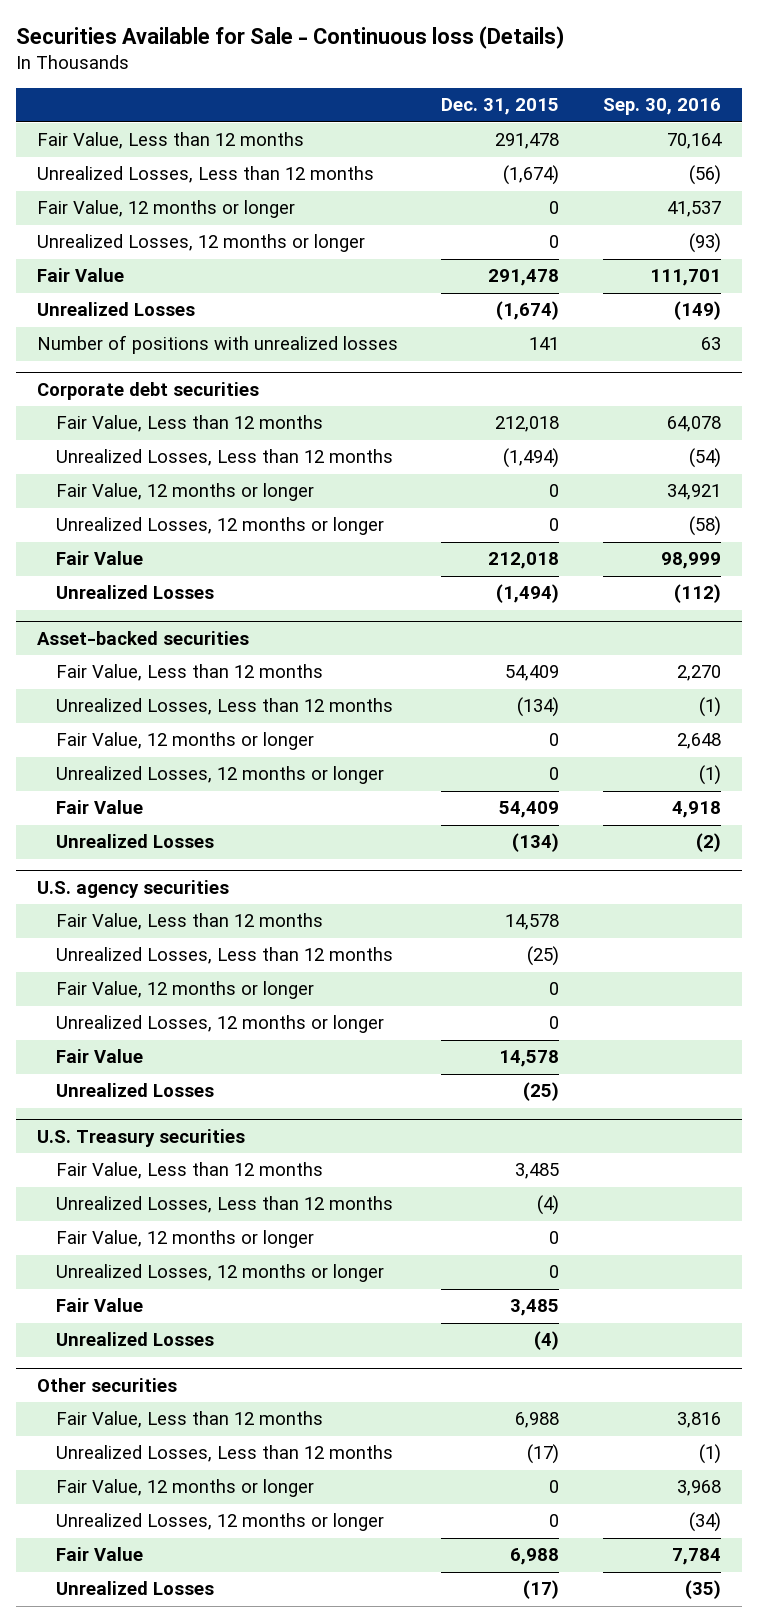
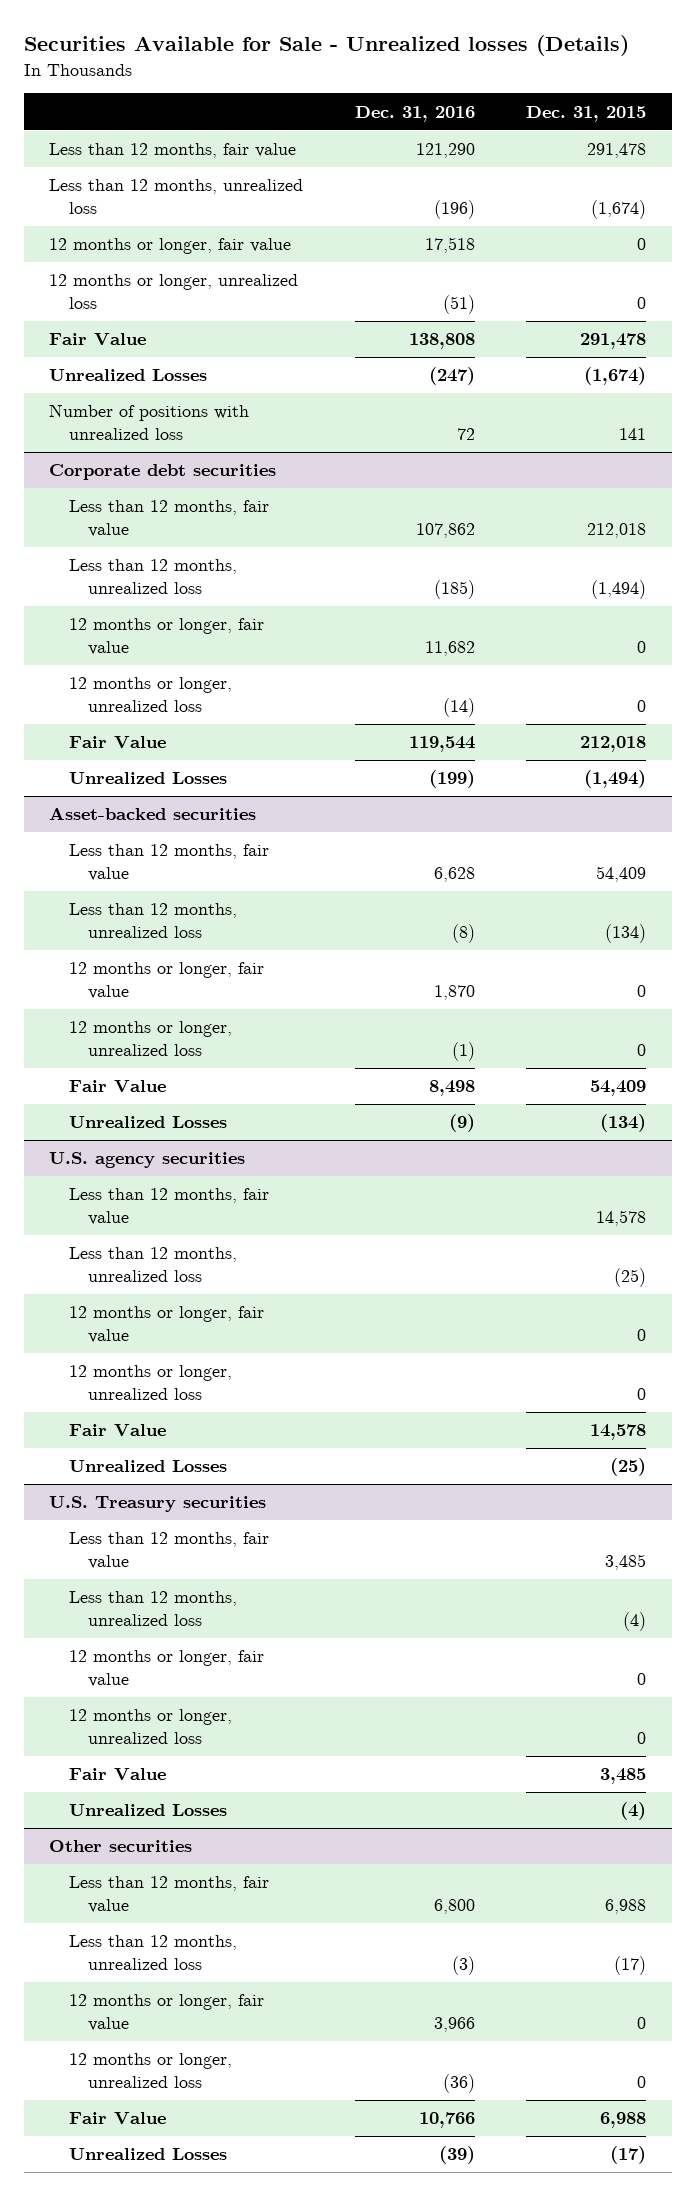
- Securities Available for Sale - Continuous loss (Details)
+ Securities Available for Sale - Unrealized losses (Details)
- | Dec. 31, 2015 | Sep. 30, 2016
+ | Dec. 31, 2016 | Dec. 31, 2015
- Fair Value, Less than 12 months | 291,478 | 70,164
- Unrealized Losses, Less than 12 months | (1,674) | (56)
- Fair Value, 12 months or longer | 0 | 41,537
- Unrealized Losses, 12 months or longer | 0 | (93)
+ Less than 12 months, fair value | 121,290 | 291,478
+ Less than 12 months, unrealized loss | (196) | (1,674)
+ 12 months or longer, fair value | 17,518 | 0
+ 12 months or longer, unrealized loss | (51) | 0
- Number of positions with unrealized losses | 141 | 63
+ Number of positions with unrealized loss | 72 | 141
@ Corporate debt securities
- Fair Value, Less than 12 months | 212,018 | 64,078
- Unrealized Losses, Less than 12 months | (1,494) | (54)
- Fair Value, 12 months or longer | 0 | 34,921
- Unrealized Losses, 12 months or longer | 0 | (58)
+ Less than 12 months, fair value | 107,862 | 212,018
+ Less than 12 months, unrealized loss | (185) | (1,494)
+ 12 months or longer, fair value | 11,682 | 0
+ 12 months or longer, unrealized loss | (14) | 0
@ Asset-backed securities
- Fair Value, Less than 12 months | 54,409 | 2,270
- Unrealized Losses, Less than 12 months | (134) | (1)
- Fair Value, 12 months or longer | 0 | 2,648
- Unrealized Losses, 12 months or longer | 0 | (1)
+ Less than 12 months, fair value | 6,628 | 54,409
+ Less than 12 months, unrealized loss | (8) | (134)
+ 12 months or longer, fair value | 1,870 | 0
+ 12 months or longer, unrealized loss | (1) | 0
@ U.S. agency securities
- Fair Value, Less than 12 months | 14,578 |
- Unrealized Losses, Less than 12 months | (25) |
- Fair Value, 12 months or longer | 0 |
- Unrealized Losses, 12 months or longer | 0 |
+ Less than 12 months, fair value | | 14,578
+ Less than 12 months, unrealized loss | | (25)
+ 12 months or longer, fair value | | 0
+ 12 months or longer, unrealized loss | | 0
@ U.S. Treasury securities
- Fair Value, Less than 12 months | 3,485 |
- Unrealized Losses, Less than 12 months | (4) |
- Fair Value, 12 months or longer | 0 |
- Unrealized Losses, 12 months or longer | 0 |
+ Less than 12 months, fair value | | 3,485
+ Less than 12 months, unrealized loss | | (4)
+ 12 months or longer, fair value | | 0
+ 12 months or longer, unrealized loss | | 0
@ Other securities
- Fair Value, Less than 12 months | 6,988 | 3,816
- Unrealized Losses, Less than 12 months | (17) | (1)
- Fair Value, 12 months or longer | 0 | 3,968
- Unrealized Losses, 12 months or longer | 0 | (34)
+ Less than 12 months, fair value | 6,800 | 6,988
+ Less than 12 months, unrealized loss | (3) | (17)
+ 12 months or longer, fair value | 3,966 | 0
+ 12 months or longer, unrealized loss | (36) | 0

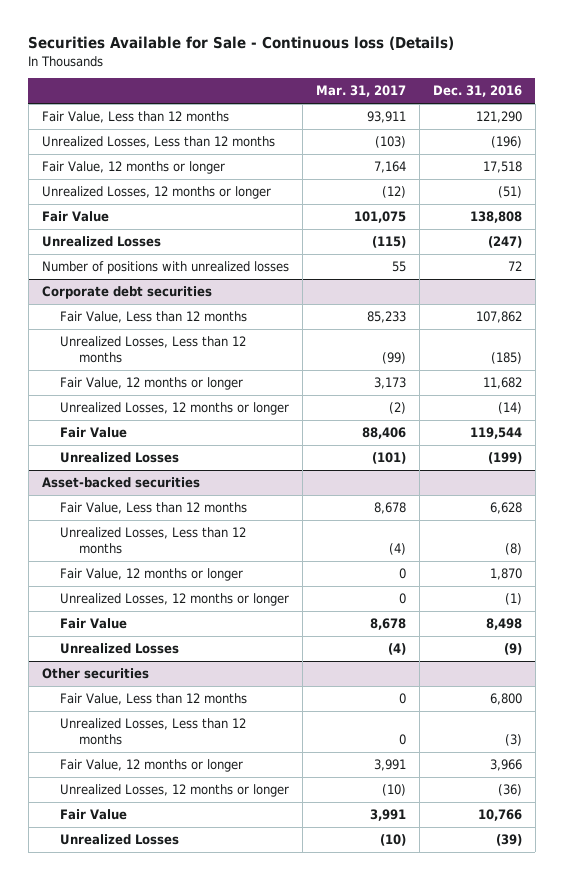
- Securities Available for Sale - Unrealized losses (Details)
+ Securities Available for Sale - Continuous loss (Details)
- | Dec. 31, 2016 | Dec. 31, 2015
+ | Mar. 31, 2017 | Dec. 31, 2016
- Less than 12 months, fair value | 121,290 | 291,478
- Less than 12 months, unrealized loss | (196) | (1,674)
- 12 months or longer, fair value | 17,518 | 0
- 12 months or longer, unrealized loss | (51) | 0
+ Fair Value, Less than 12 months | 93,911 | 121,290
+ Unrealized Losses, Less than 12 months | (103) | (196)
+ Fair Value, 12 months or longer | 7,164 | 17,518
+ Unrealized Losses, 12 months or longer | (12) | (51)
- Number of positions with unrealized loss | 72 | 141
+ Number of positions with unrealized losses | 55 | 72
@ Corporate debt securities
- Less than 12 months, fair value | 107,862 | 212,018
- Less than 12 months, unrealized loss | (185) | (1,494)
- 12 months or longer, fair value | 11,682 | 0
- 12 months or longer, unrealized loss | (14) | 0
+ Fair Value, Less than 12 months | 85,233 | 107,862
+ Unrealized Losses, Less than 12 months | (99) | (185)
+ Fair Value, 12 months or longer | 3,173 | 11,682
+ Unrealized Losses, 12 months or longer | (2) | (14)
@ Asset-backed securities
- Less than 12 months, fair value | 6,628 | 54,409
- Less than 12 months, unrealized loss | (8) | (134)
- 12 months or longer, fair value | 1,870 | 0
- 12 months or longer, unrealized loss | (1) | 0
+ Fair Value, Less than 12 months | 8,678 | 6,628
+ Unrealized Losses, Less than 12 months | (4) | (8)
+ Fair Value, 12 months or longer | 0 | 1,870
+ Unrealized Losses, 12 months or longer | 0 | (1)
- U.S. agency securities
- Less than 12 months, fair value | | 14,578
- Less than 12 months, unrealized loss | | (25)
- 12 months or longer, fair value | | 0
- 12 months or longer, unrealized loss | | 0
- Fair Value | | 14,578
- Unrealized Losses | | (25)
- U.S. Treasury securities
- Less than 12 months, fair value | | 3,485
- Less than 12 months, unrealized loss | | (4)
- 12 months or longer, fair value | | 0
- 12 months or longer, unrealized loss | | 0
- Fair Value | | 3,485
- Unrealized Losses | | (4)
@ Other securities
- Less than 12 months, fair value | 6,800 | 6,988
- Less than 12 months, unrealized loss | (3) | (17)
- 12 months or longer, fair value | 3,966 | 0
- 12 months or longer, unrealized loss | (36) | 0
+ Fair Value, Less than 12 months | 0 | 6,800
+ Unrealized Losses, Less than 12 months | 0 | (3)
+ Fair Value, 12 months or longer | 3,991 | 3,966
+ Unrealized Losses, 12 months or longer | (10) | (36)

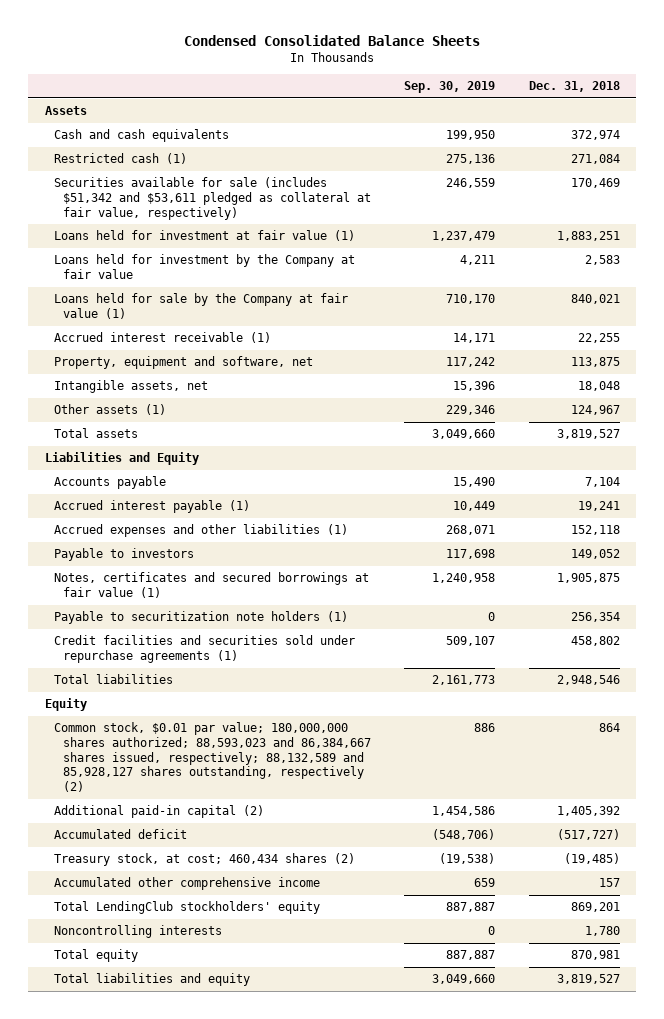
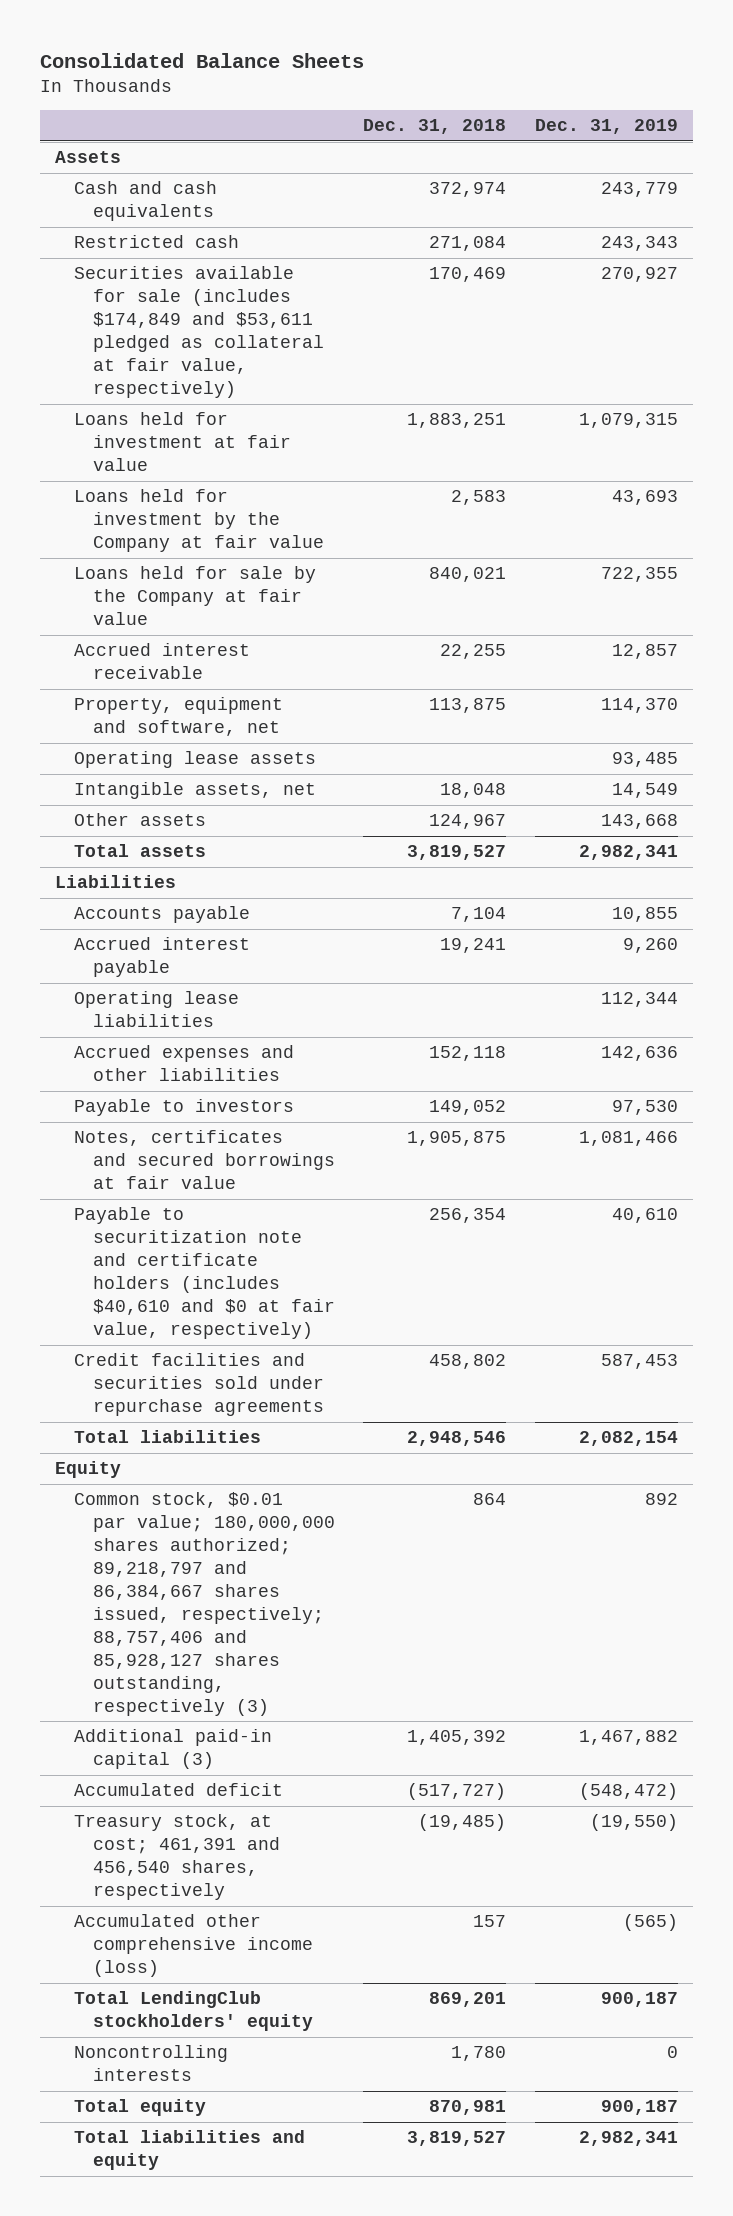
- Condensed Consolidated Balance Sheets
+ Consolidated Balance Sheets
- | Sep. 30, 2019 | Dec. 31, 2018
+ | Dec. 31, 2018 | Dec. 31, 2019
- Restricted cash (1) | 275,136 | 271,084
- Securities available for sale (includes $51,342 and $53,611 pledged as collateral at fair value, respectively) | 246,559 | 170,469
- Loans held for investment at fair value (1) | 1,237,479 | 1,883,251
+ Restricted cash | 271,084 | 243,343
+ Securities available for sale (includes $174,849 and $53,611 pledged as collateral at fair value, respectively) | 170,469 | 270,927
+ Loans held for investment at fair value | 1,883,251 | 1,079,315
- Loans held for sale by the Company at fair value (1) | 710,170 | 840,021
- Accrued interest receivable (1) | 14,171 | 22,255
+ Loans held for sale by the Company at fair value | 840,021 | 722,355
+ Accrued interest receivable | 22,255 | 12,857
+ Operating lease assets | | 93,485
- Other assets (1) | 229,346 | 124,967
+ Other assets | 124,967 | 143,668
- Liabilities and Equity
+ Liabilities
- Accrued interest payable (1) | 10,449 | 19,241
- Accrued expenses and other liabilities (1) | 268,071 | 152,118
+ Accrued interest payable | 19,241 | 9,260
+ Operating lease liabilities | | 112,344
+ Accrued expenses and other liabilities | 152,118 | 142,636
- Notes, certificates and secured borrowings at fair value (1) | 1,240,958 | 1,905,875
- Payable to securitization note holders (1) | 0 | 256,354
- Credit facilities and securities sold under repurchase agreements (1) | 509,107 | 458,802
+ Notes, certificates and secured borrowings at fair value | 1,905,875 | 1,081,466
+ Payable to securitization note and certificate holders (includes $40,610 and $0 at fair value, respectively) | 256,354 | 40,610
+ Credit facilities and securities sold under repurchase agreements | 458,802 | 587,453
- Common stock, $0.01 par value; 180,000,000 shares authorized; 88,593,023 and 86,384,667 shares issued, respectively; 88,132,589 and 85,928,127 shares outstanding, respectively (2) | 886 | 864
- Additional paid-in capital (2) | 1,454,586 | 1,405,392
+ Common stock, $0.01 par value; 180,000,000 shares authorized; 89,218,797 and 86,384,667 shares issued, respectively; 88,757,406 and 85,928,127 shares outstanding, respectively (3) | 864 | 892
+ Additional paid-in capital (3) | 1,405,392 | 1,467,882
- Treasury stock, at cost; 460,434 shares (2) | (19,538) | (19,485)
- Accumulated other comprehensive income | 659 | 157
+ Treasury stock, at cost; 461,391 and 456,540 shares, respectively | (19,485) | (19,550)
+ Accumulated other comprehensive income (loss) | 157 | (565)

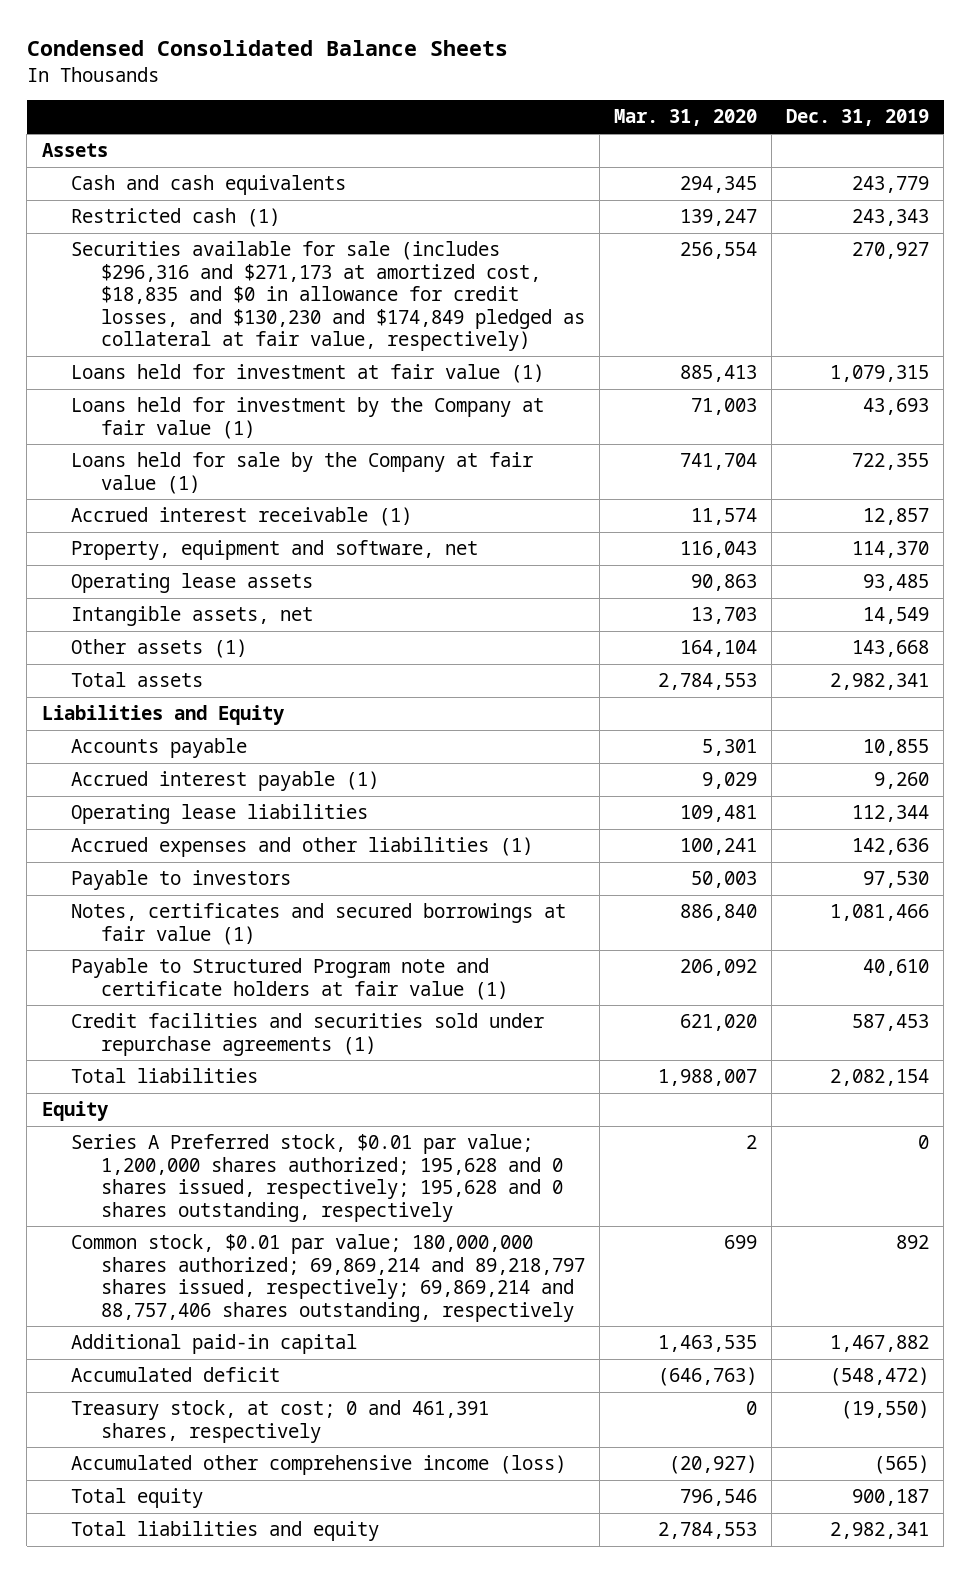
- Consolidated Balance Sheets
+ Condensed Consolidated Balance Sheets
- | Dec. 31, 2018 | Dec. 31, 2019
+ | Mar. 31, 2020 | Dec. 31, 2019
- Restricted cash | 271,084 | 243,343
- Securities available for sale (includes $174,849 and $53,611 pledged as collateral at fair value, respectively) | 170,469 | 270,927
- Loans held for investment at fair value | 1,883,251 | 1,079,315
- Loans held for investment by the Company at fair value | 2,583 | 43,693
- Loans held for sale by the Company at fair value | 840,021 | 722,355
- Accrued interest receivable | 22,255 | 12,857
+ Restricted cash (1) | 139,247 | 243,343
+ Securities available for sale (includes $296,316 and $271,173 at amortized cost, $18,835 and $0 in allowance for credit losses, and $130,230 and $174,849 pledged as collateral at fair value, respectively) | 256,554 | 270,927
+ Loans held for investment at fair value (1) | 885,413 | 1,079,315
+ Loans held for investment by the Company at fair value (1) | 71,003 | 43,693
+ Loans held for sale by the Company at fair value (1) | 741,704 | 722,355
+ Accrued interest receivable (1) | 11,574 | 12,857
- Other assets | 124,967 | 143,668
+ Other assets (1) | 164,104 | 143,668
- Liabilities
+ Liabilities and Equity
- Accrued interest payable | 19,241 | 9,260
+ Accrued interest payable (1) | 9,029 | 9,260
- Accrued expenses and other liabilities | 152,118 | 142,636
+ Accrued expenses and other liabilities (1) | 100,241 | 142,636
- Notes, certificates and secured borrowings at fair value | 1,905,875 | 1,081,466
- Payable to securitization note and certificate holders (includes $40,610 and $0 at fair value, respectively) | 256,354 | 40,610
- Credit facilities and securities sold under repurchase agreements | 458,802 | 587,453
+ Notes, certificates and secured borrowings at fair value (1) | 886,840 | 1,081,466
+ Payable to Structured Program note and certificate holders at fair value (1) | 206,092 | 40,610
+ Credit facilities and securities sold under repurchase agreements (1) | 621,020 | 587,453
- Common stock, $0.01 par value; 180,000,000 shares authorized; 89,218,797 and 86,384,667 shares issued, respectively; 88,757,406 and 85,928,127 shares outstanding, respectively (3) | 864 | 892
- Additional paid-in capital (3) | 1,405,392 | 1,467,882
+ Series A Preferred stock, $0.01 par value; 1,200,000 shares authorized; 195,628 and 0 shares issued, respectively; 195,628 and 0 shares outstanding, respectively | 2 | 0
+ Common stock, $0.01 par value; 180,000,000 shares authorized; 69,869,214 and 89,218,797 shares issued, respectively; 69,869,214 and 88,757,406 shares outstanding, respectively | 699 | 892
+ Additional paid-in capital | 1,463,535 | 1,467,882
- Treasury stock, at cost; 461,391 and 456,540 shares, respectively | (19,485) | (19,550)
+ Treasury stock, at cost; 0 and 461,391 shares, respectively | 0 | (19,550)
- Total LendingClub stockholders' equity | 869,201 | 900,187
- Noncontrolling interests | 1,780 | 0

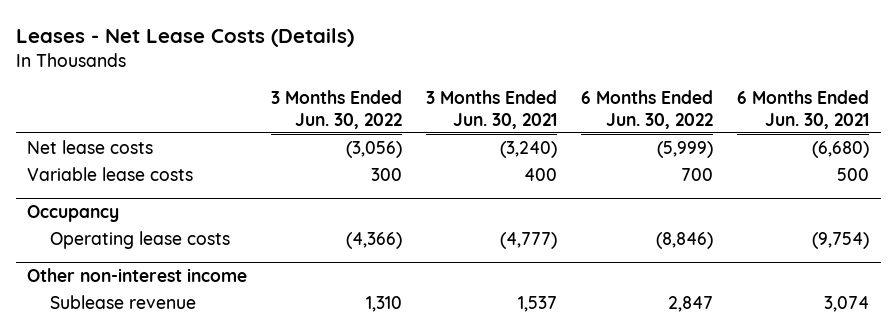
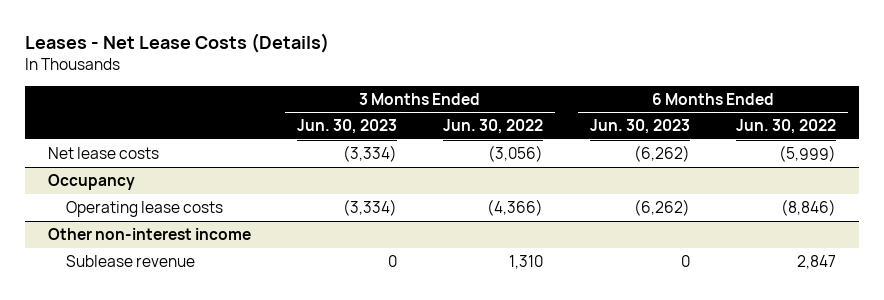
- | 3 Months Ended Jun. 30, 2022 | 3 Months Ended Jun. 30, 2021 | 6 Months Ended Jun. 30, 2022 | 6 Months Ended Jun. 30, 2021
+ | 3 Months Ended Jun. 30, 2023 | 3 Months Ended Jun. 30, 2022 | 6 Months Ended Jun. 30, 2023 | 6 Months Ended Jun. 30, 2022
- Variable lease costs | 300 | 400 | 700 | 500

